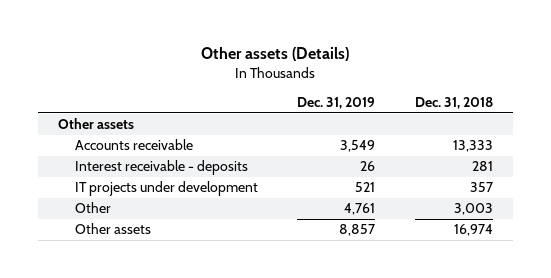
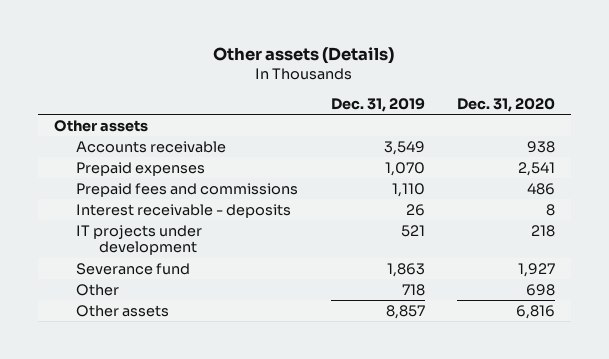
- | Dec. 31, 2019 | Dec. 31, 2018
+ | Dec. 31, 2019 | Dec. 31, 2020
+ Prepaid expenses | 1,070 | 2,541
+ Prepaid fees and commissions | 1,110 | 486
- Other | 4,761 | 3,003
+ Severance fund | 1,863 | 1,927
+ Other | 718 | 698

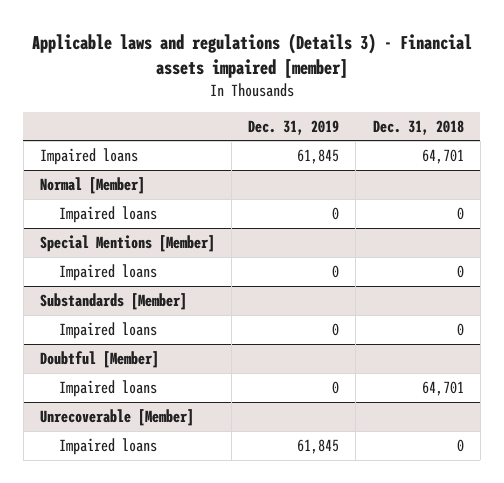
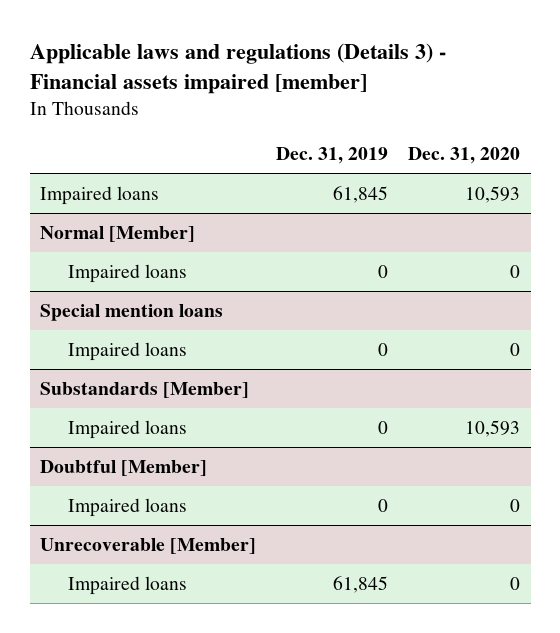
- | Dec. 31, 2019 | Dec. 31, 2018
+ | Dec. 31, 2019 | Dec. 31, 2020
- Special Mentions [Member]
+ Special mention loans

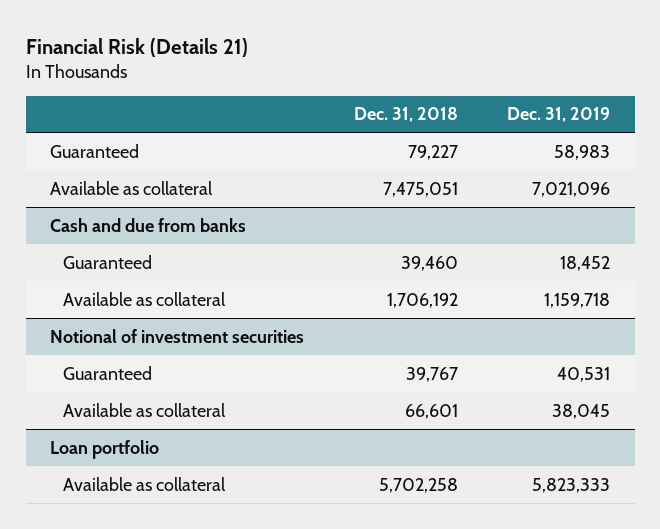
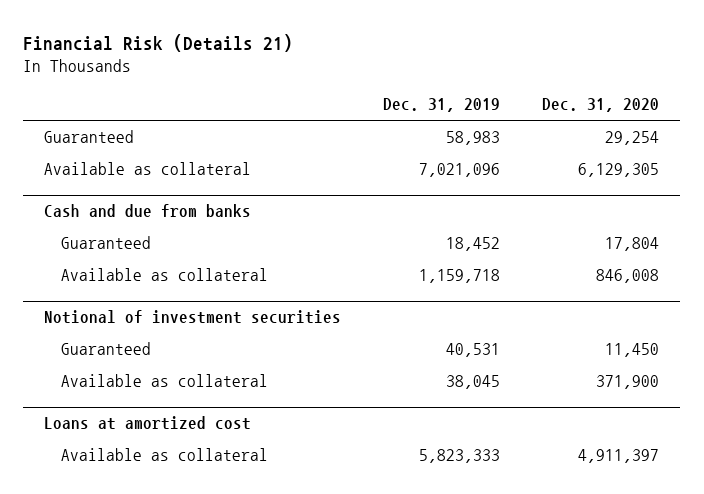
- | Dec. 31, 2018 | Dec. 31, 2019
+ | Dec. 31, 2019 | Dec. 31, 2020
- Loan portfolio
+ Loans at amortized cost

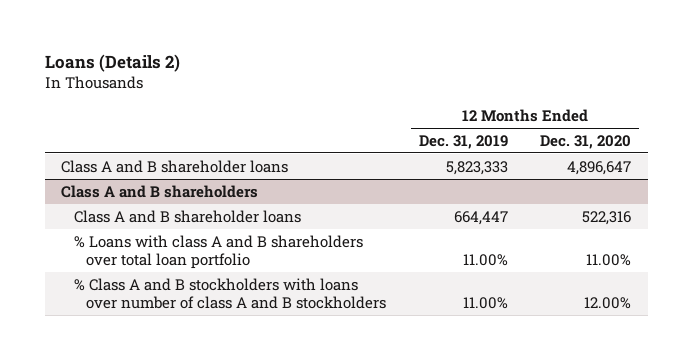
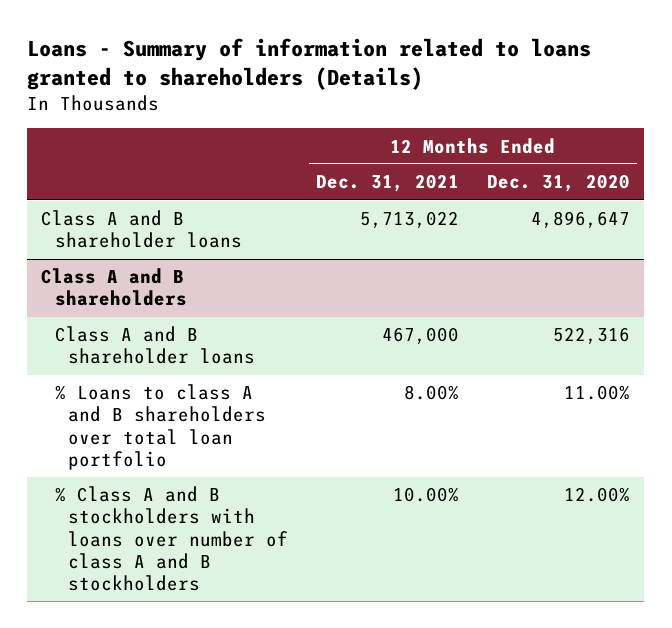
- Loans (Details 2)
+ Loans - Summary of information related to loans granted to shareholders (Details)
- | 12 Months Ended Dec. 31, 2019 | 12 Months Ended Dec. 31, 2020
+ | 12 Months Ended Dec. 31, 2021 | 12 Months Ended Dec. 31, 2020
@ Class A and B shareholders
- % Loans with class A and B shareholders over total loan portfolio | 11.00% | 11.00%
+ % Loans to class A and B shareholders over total loan portfolio | 8.00% | 11.00%

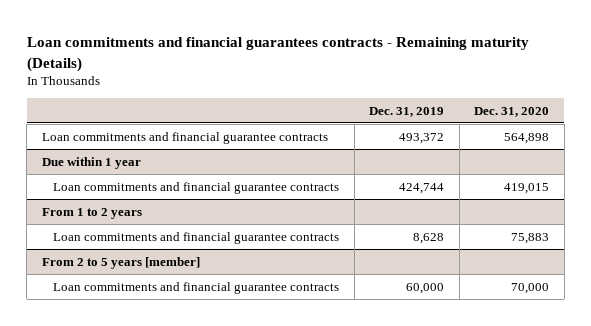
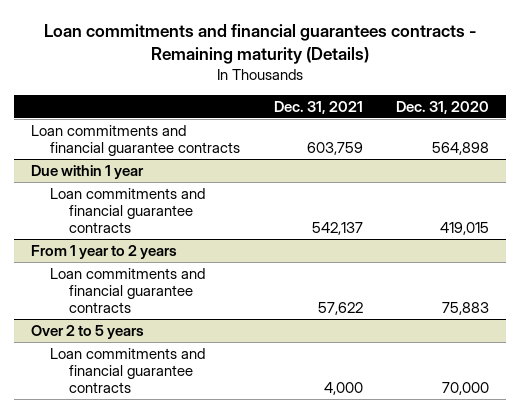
- | Dec. 31, 2019 | Dec. 31, 2020
+ | Dec. 31, 2021 | Dec. 31, 2020
- From 1 to 2 years
+ From 1 year to 2 years
- From 2 to 5 years [member]
+ Over 2 to 5 years

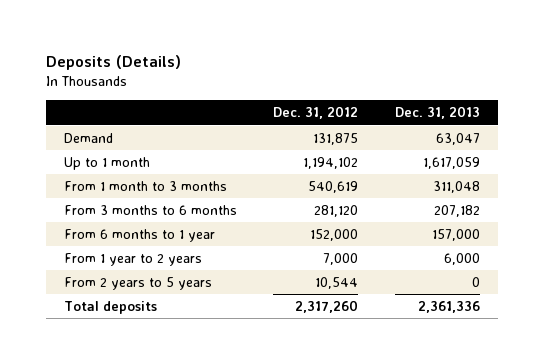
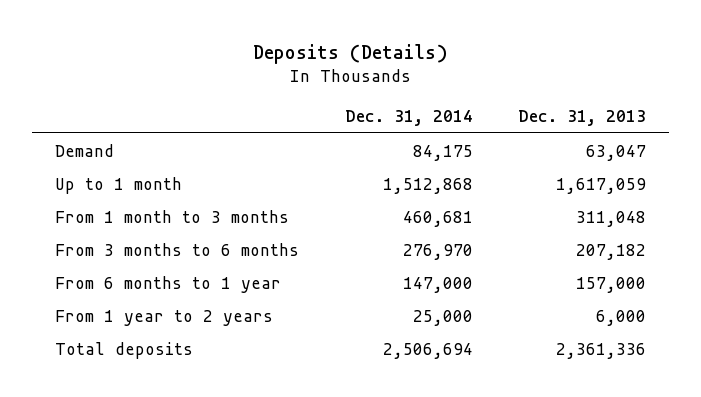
- | Dec. 31, 2012 | Dec. 31, 2013
+ | Dec. 31, 2014 | Dec. 31, 2013
- From 2 years to 5 years | 10,544 | 0

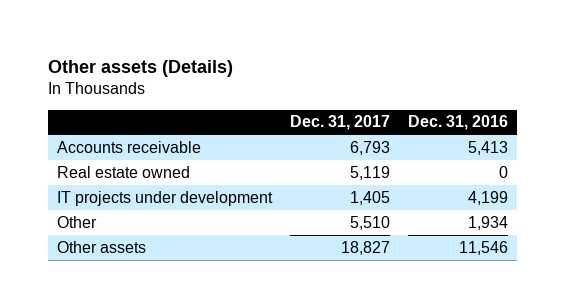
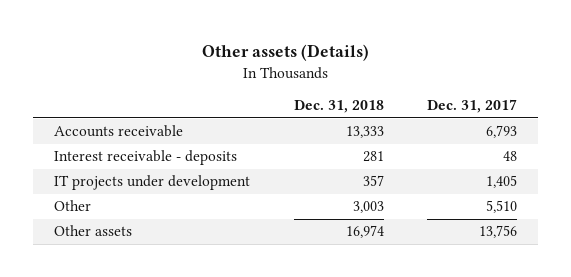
- | Dec. 31, 2017 | Dec. 31, 2016
+ | Dec. 31, 2018 | Dec. 31, 2017
- Real estate owned | 5,119 | 0
+ Interest receivable - deposits | 281 | 48
- Other assets | 18,827 | 11,546
+ Other assets | 16,974 | 13,756

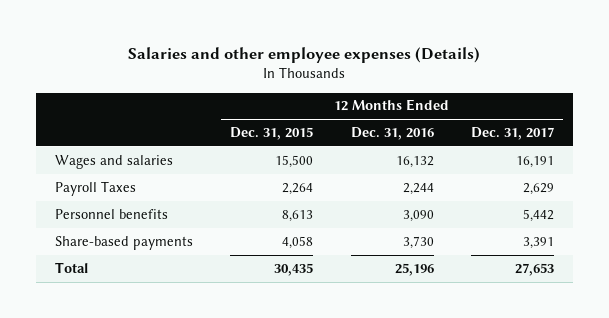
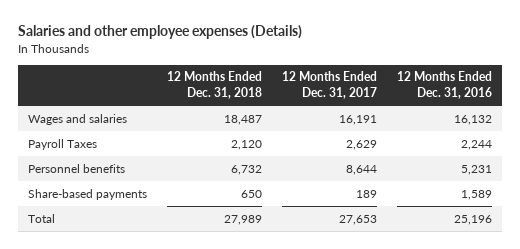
- | 12 Months Ended Dec. 31, 2015 | 12 Months Ended Dec. 31, 2016 | 12 Months Ended Dec. 31, 2017
+ | 12 Months Ended Dec. 31, 2018 | 12 Months Ended Dec. 31, 2017 | 12 Months Ended Dec. 31, 2016
- Personnel benefits | 8,613 | 3,090 | 5,442
- Share-based payments | 4,058 | 3,730 | 3,391
+ Personnel benefits | 6,732 | 8,644 | 5,231
+ Share-based payments | 650 | 189 | 1,589

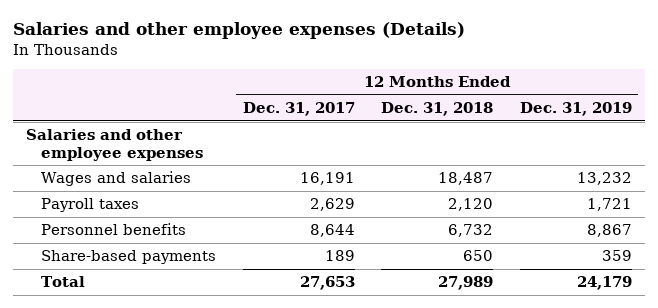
- | 12 Months Ended Dec. 31, 2018 | 12 Months Ended Dec. 31, 2017 | 12 Months Ended Dec. 31, 2016
+ | 12 Months Ended Dec. 31, 2017 | 12 Months Ended Dec. 31, 2018 | 12 Months Ended Dec. 31, 2019
+ Salaries and other employee expenses
- Payroll Taxes | 2,120 | 2,629 | 2,244
+ Payroll taxes | 2,629 | 2,120 | 1,721

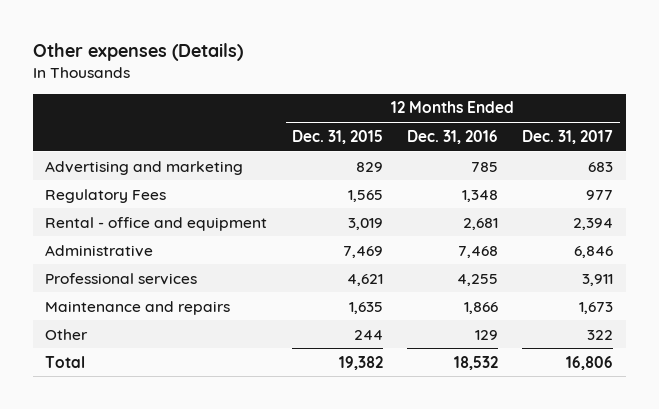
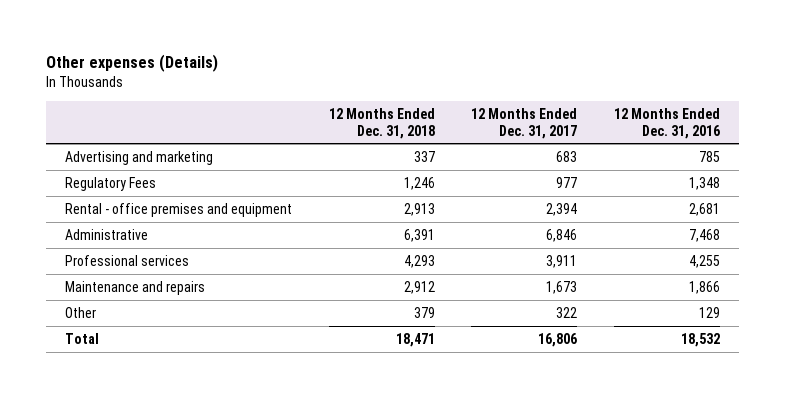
- | 12 Months Ended Dec. 31, 2015 | 12 Months Ended Dec. 31, 2016 | 12 Months Ended Dec. 31, 2017
+ | 12 Months Ended Dec. 31, 2018 | 12 Months Ended Dec. 31, 2017 | 12 Months Ended Dec. 31, 2016
- Rental - office and equipment | 3,019 | 2,681 | 2,394
+ Rental - office premises and equipment | 2,913 | 2,394 | 2,681

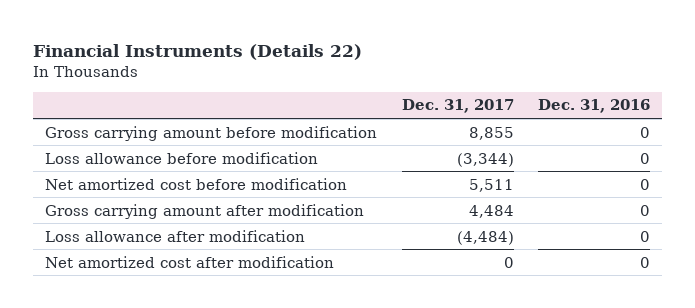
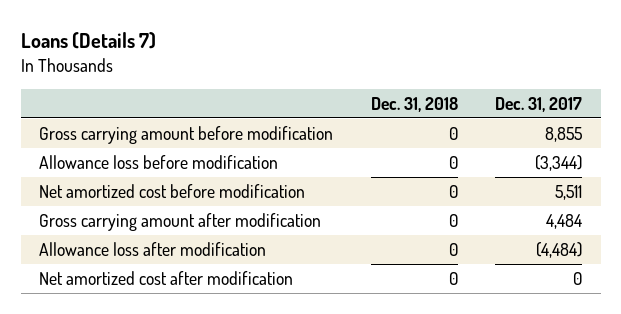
- Financial Instruments (Details 22)
+ Loans (Details 7)
- | Dec. 31, 2017 | Dec. 31, 2016
+ | Dec. 31, 2018 | Dec. 31, 2017
- Loss allowance before modification | (3,344) | 0
+ Allowance loss before modification | 0 | (3,344)
- Loss allowance after modification | (4,484) | 0
+ Allowance loss after modification | 0 | (4,484)

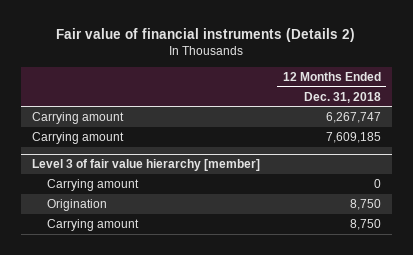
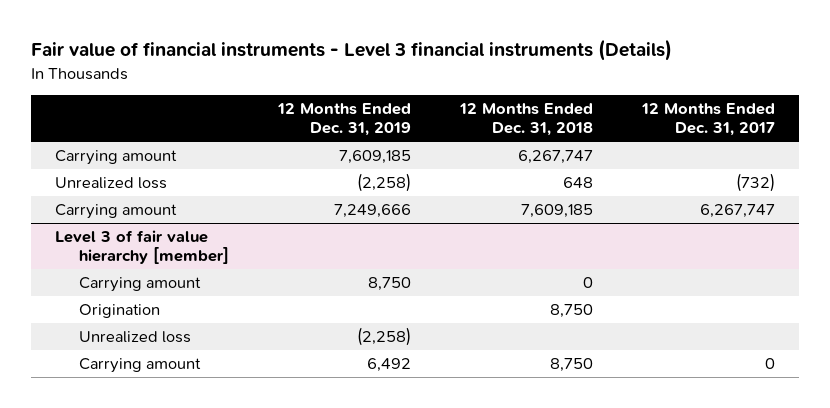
- Fair value of financial instruments (Details 2)
+ Fair value of financial instruments - Level 3 financial instruments (Details)
- | 12 Months Ended Dec. 31, 2018
+ | 12 Months Ended Dec. 31, 2019 | 12 Months Ended Dec. 31, 2018 | 12 Months Ended Dec. 31, 2017
+ Unrealized loss | (2,258) | 648 | (732)
@ Level 3 of fair value hierarchy [member]
+ Unrealized loss | (2,258) | |

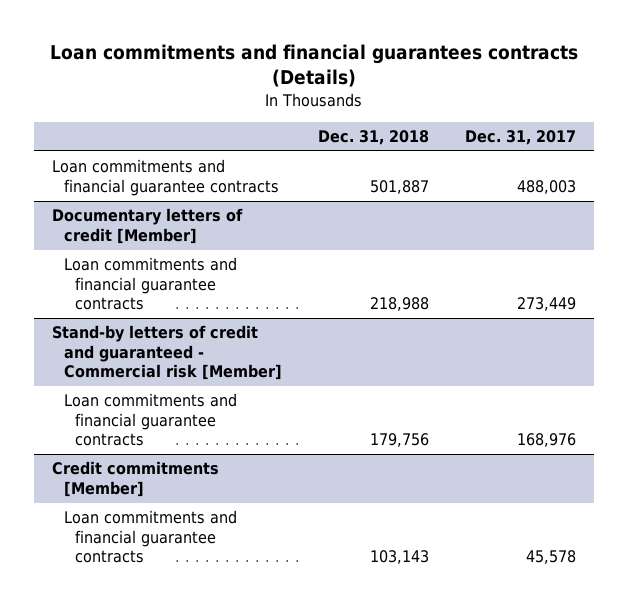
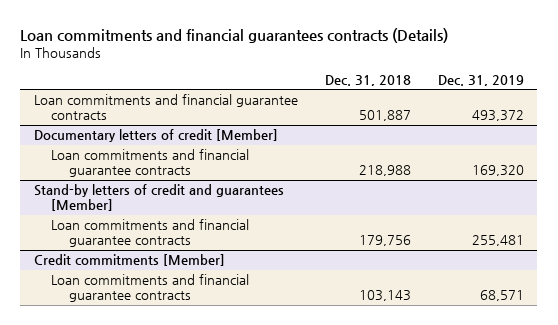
- | Dec. 31, 2018 | Dec. 31, 2017
+ | Dec. 31, 2018 | Dec. 31, 2019
- Stand-by letters of credit and guaranteed - Commercial risk [Member]
+ Stand-by letters of credit and guarantees [Member]

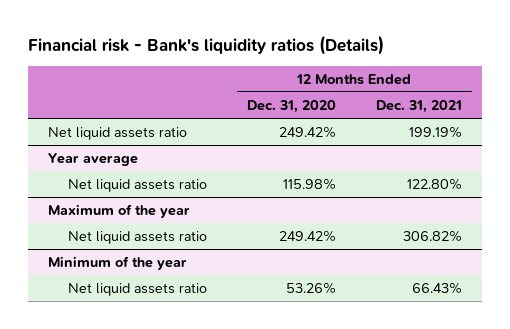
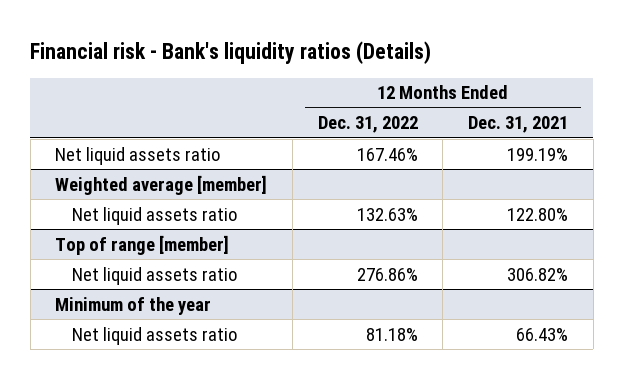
- | 12 Months Ended Dec. 31, 2020 | 12 Months Ended Dec. 31, 2021
+ | 12 Months Ended Dec. 31, 2022 | 12 Months Ended Dec. 31, 2021
- Year average
+ Weighted average [member]
- Maximum of the year
+ Top of range [member]

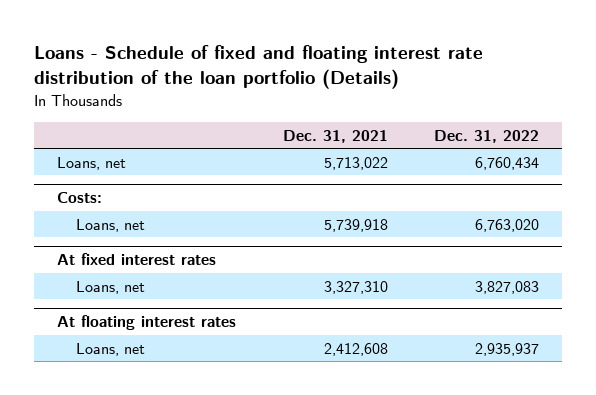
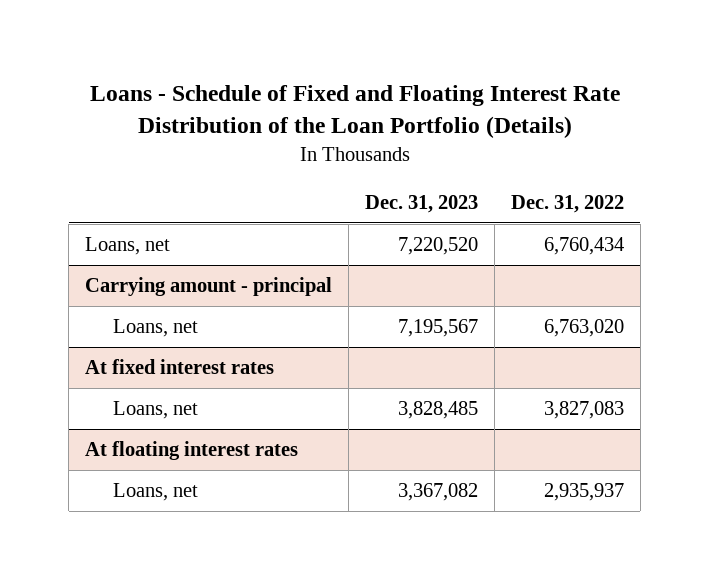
- Loans - Schedule of fixed and floating interest rate distribution of the loan portfolio (Details)
+ Loans - Schedule of Fixed and Floating Interest Rate Distribution of the Loan Portfolio (Details)
- | Dec. 31, 2021 | Dec. 31, 2022
+ | Dec. 31, 2023 | Dec. 31, 2022
- Costs:
+ Carrying amount - principal

